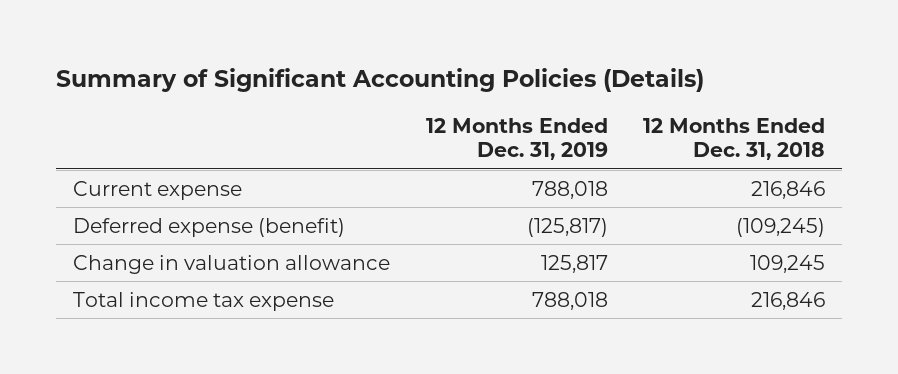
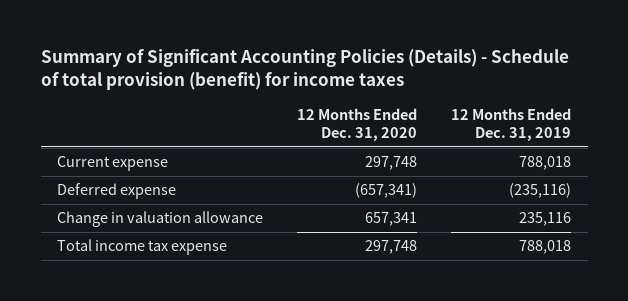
- Summary of Significant Accounting Policies (Details)
+ Summary of Significant Accounting Policies (Details) - Schedule of total provision (benefit) for income taxes
- | 12 Months Ended Dec. 31, 2019 | 12 Months Ended Dec. 31, 2018
+ | 12 Months Ended Dec. 31, 2020 | 12 Months Ended Dec. 31, 2019
- Deferred expense (benefit) | (125,817) | (109,245)
- Change in valuation allowance | 125,817 | 109,245
+ Deferred expense | (657,341) | (235,116)
+ Change in valuation allowance | 657,341 | 235,116

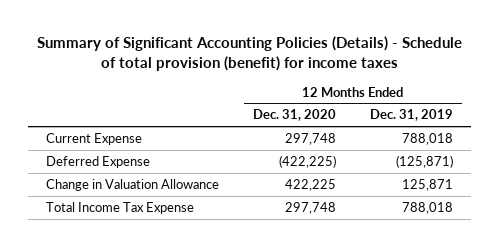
- Current expense | 297,748 | 788,018
- Deferred expense | (657,341) | (235,116)
- Change in valuation allowance | 657,341 | 235,116
- Total income tax expense | 297,748 | 788,018
+ Current Expense | 297,748 | 788,018
+ Deferred Expense | (422,225) | (125,871)
+ Change in Valuation Allowance | 422,225 | 125,871
+ Total Income Tax Expense | 297,748 | 788,018

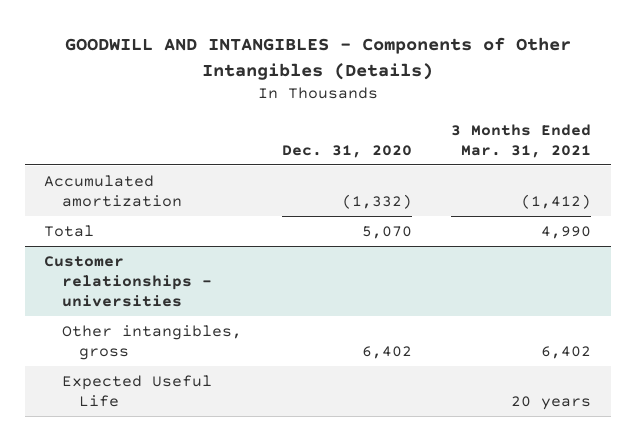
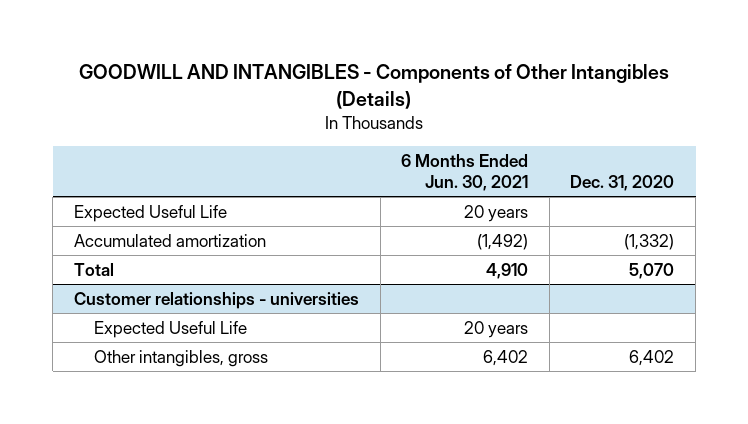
- | Dec. 31, 2020 | 3 Months Ended Mar. 31, 2021
+ | 6 Months Ended Jun. 30, 2021 | Dec. 31, 2020
+ Expected Useful Life | 20 years |
@ Customer relationships - universities
moved down: Other intangibles, gross | 6,402 | 6,402

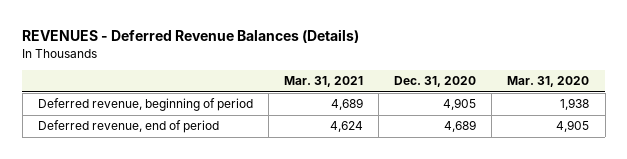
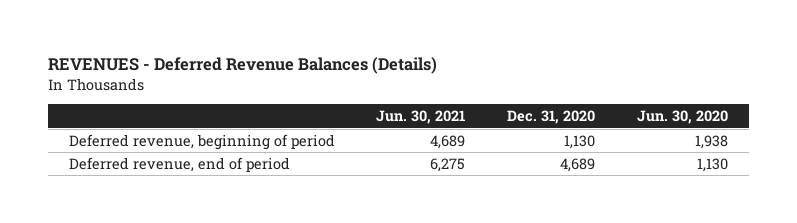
- | Mar. 31, 2021 | Dec. 31, 2020 | Mar. 31, 2020
+ | Jun. 30, 2021 | Dec. 31, 2020 | Jun. 30, 2020
- Deferred revenue, beginning of period | 4,689 | 4,905 | 1,938
+ Deferred revenue, beginning of period | 4,689 | 1,130 | 1,938

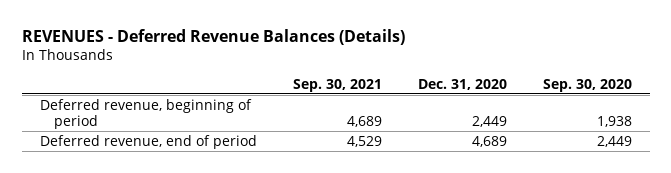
- | Jun. 30, 2021 | Dec. 31, 2020 | Jun. 30, 2020
+ | Sep. 30, 2021 | Dec. 31, 2020 | Sep. 30, 2020
- Deferred revenue, beginning of period | 4,689 | 1,130 | 1,938
+ Deferred revenue, beginning of period | 4,689 | 2,449 | 1,938

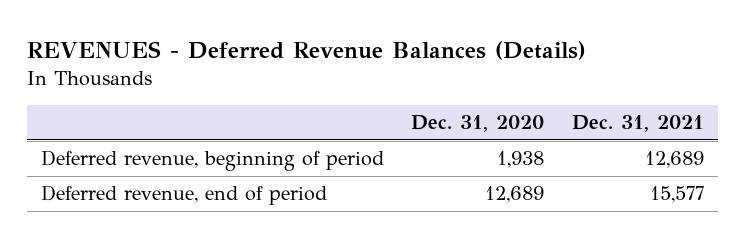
- | Sep. 30, 2021 | Dec. 31, 2020 | Sep. 30, 2020
+ | Dec. 31, 2020 | Dec. 31, 2021
- Deferred revenue, beginning of period | 4,689 | 2,449 | 1,938
- Deferred revenue, end of period | 4,529 | 4,689 | 2,449
+ Deferred revenue, beginning of period | 1,938 | 12,689
+ Deferred revenue, end of period | 12,689 | 15,577

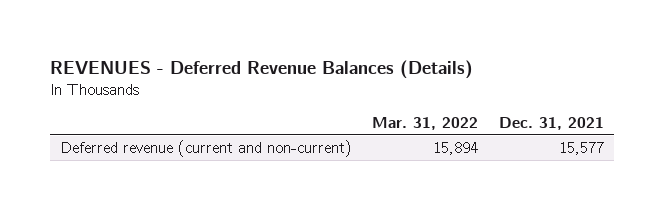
- | Dec. 31, 2020 | Dec. 31, 2021
+ | Mar. 31, 2022 | Dec. 31, 2021
- Deferred revenue, beginning of period | 1,938 | 12,689
- Deferred revenue, end of period | 12,689 | 15,577
+ Deferred revenue (current and non-current) | 15,894 | 15,577

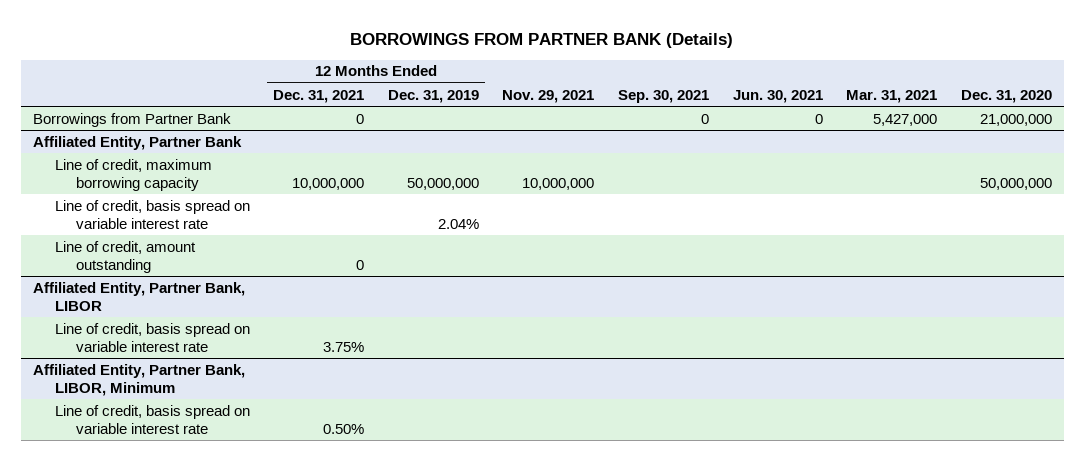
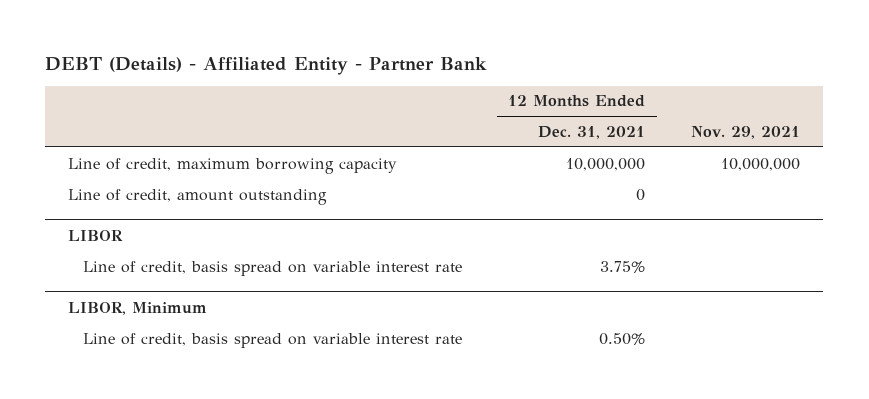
- BORROWINGS FROM PARTNER BANK (Details)
+ DEBT (Details) - Affiliated Entity - Partner Bank
- | 12 Months Ended Dec. 31, 2021 | 12 Months Ended Dec. 31, 2019 | Nov. 29, 2021 | Sep. 30, 2021 | Jun. 30, 2021 | Mar. 31, 2021 | Dec. 31, 2020
+ | 12 Months Ended Dec. 31, 2021 | Nov. 29, 2021
- Borrowings from Partner Bank | 0 | | | 0 | 0 | 5,427,000 | 21,000,000
- Affiliated Entity, Partner Bank
- Line of credit, basis spread on variable interest rate | | 2.04% | | | | |
- Affiliated Entity, Partner Bank, LIBOR
+ LIBOR
- Affiliated Entity, Partner Bank, LIBOR, Minimum
+ LIBOR, Minimum

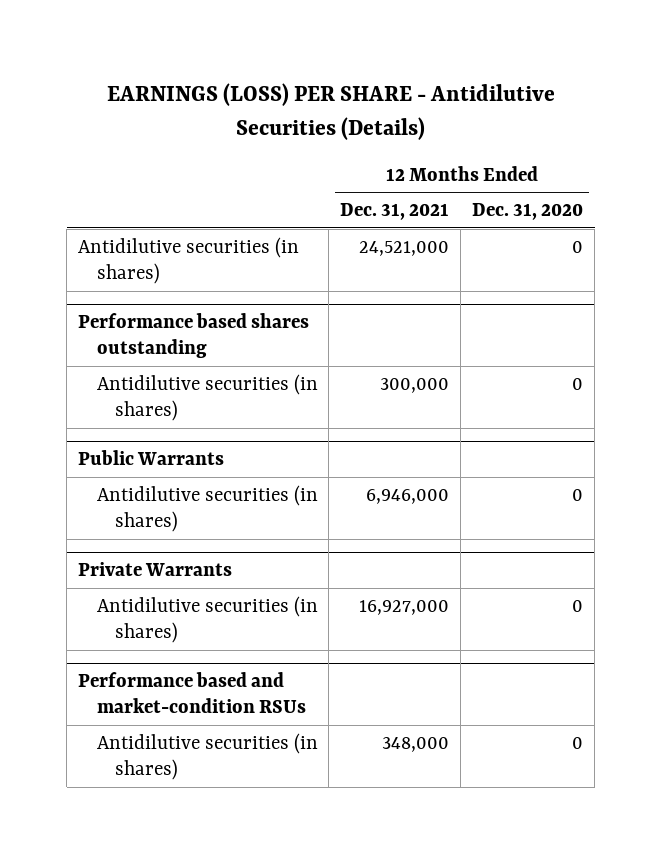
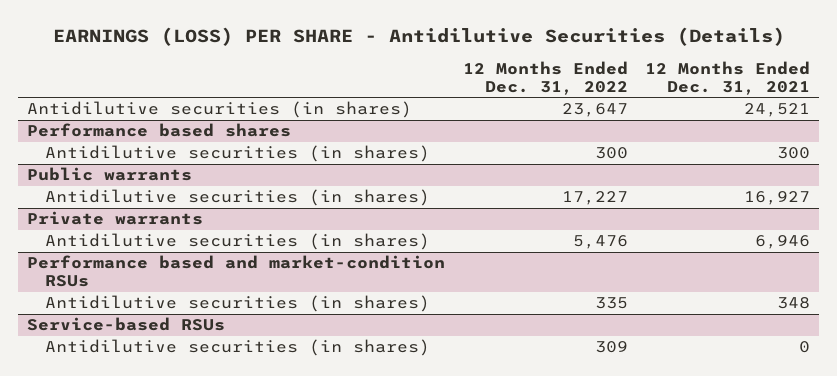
- | 12 Months Ended Dec. 31, 2021 | 12 Months Ended Dec. 31, 2020
+ | 12 Months Ended Dec. 31, 2022 | 12 Months Ended Dec. 31, 2021
- Antidilutive securities (in shares) | 24,521,000 | 0
- Performance based shares outstanding
- Antidilutive securities (in shares) | 300,000 | 0
- Public Warrants
- Antidilutive securities (in shares) | 6,946,000 | 0
- Private Warrants
- Antidilutive securities (in shares) | 16,927,000 | 0
+ Antidilutive securities (in shares) | 23,647 | 24,521
+ Performance based shares
+ Antidilutive securities (in shares) | 300 | 300
+ Public warrants
+ Antidilutive securities (in shares) | 17,227 | 16,927
+ Private warrants
+ Antidilutive securities (in shares) | 5,476 | 6,946
@ Performance based and market-condition RSUs
- Antidilutive securities (in shares) | 348,000 | 0
+ Antidilutive securities (in shares) | 335 | 348
+ Service-based RSUs
+ Antidilutive securities (in shares) | 309 | 0

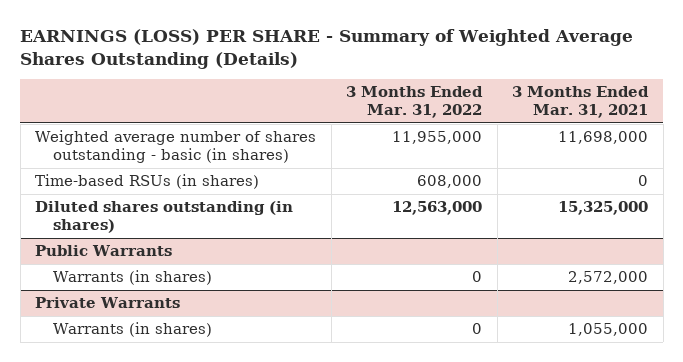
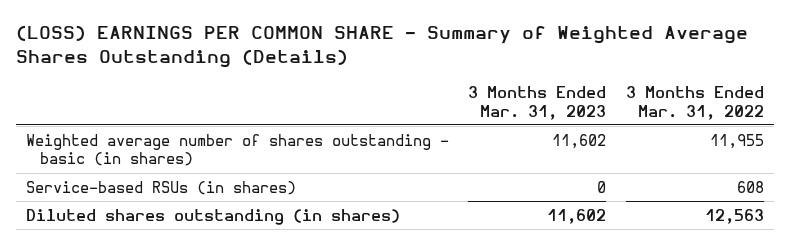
- EARNINGS (LOSS) PER SHARE - Summary of Weighted Average Shares Outstanding (Details)
+ (LOSS) EARNINGS PER COMMON SHARE - Summary of Weighted Average Shares Outstanding (Details)
- | 3 Months Ended Mar. 31, 2022 | 3 Months Ended Mar. 31, 2021
+ | 3 Months Ended Mar. 31, 2023 | 3 Months Ended Mar. 31, 2022
- Weighted average number of shares outstanding - basic (in shares) | 11,955,000 | 11,698,000
- Time-based RSUs (in shares) | 608,000 | 0
- Diluted shares outstanding (in shares) | 12,563,000 | 15,325,000
- Public Warrants
- Warrants (in shares) | 0 | 2,572,000
- Private Warrants
- Warrants (in shares) | 0 | 1,055,000
+ Weighted average number of shares outstanding - basic (in shares) | 11,602 | 11,955
+ Service-based RSUs (in shares) | 0 | 608
+ Diluted shares outstanding (in shares) | 11,602 | 12,563

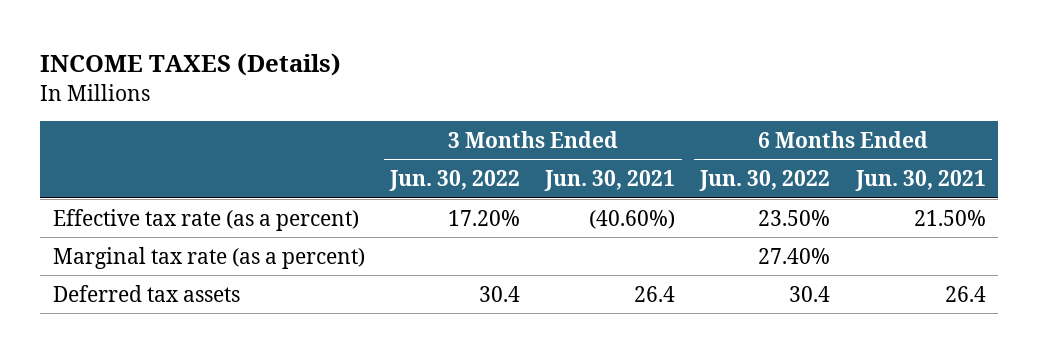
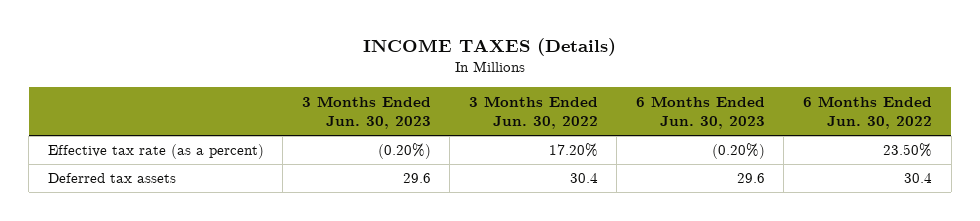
- | 3 Months Ended Jun. 30, 2022 | 3 Months Ended Jun. 30, 2021 | 6 Months Ended Jun. 30, 2022 | 6 Months Ended Jun. 30, 2021
+ | 3 Months Ended Jun. 30, 2023 | 3 Months Ended Jun. 30, 2022 | 6 Months Ended Jun. 30, 2023 | 6 Months Ended Jun. 30, 2022
- Marginal tax rate (as a percent) | | | 27.40% |

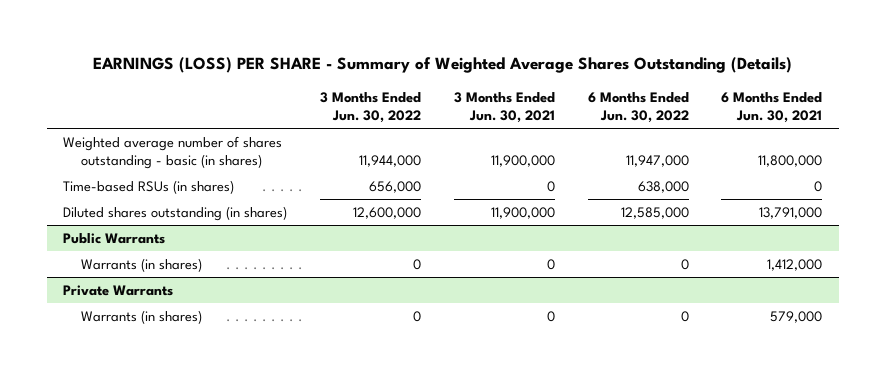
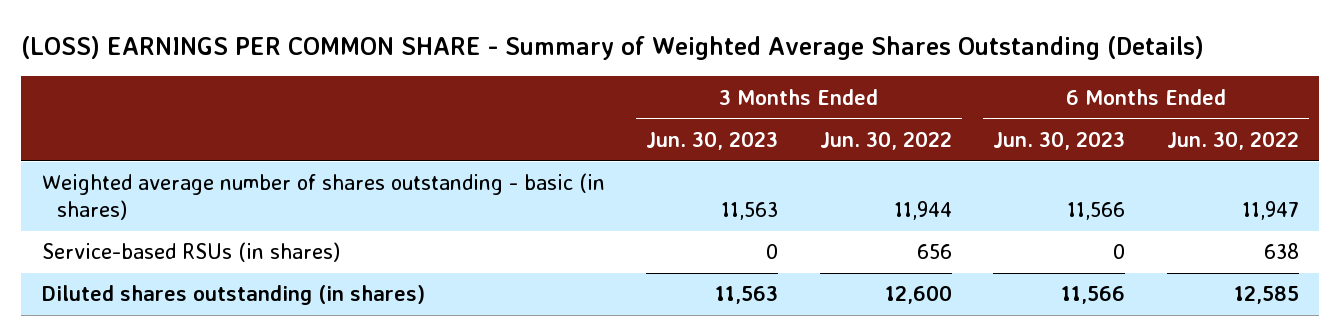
- EARNINGS (LOSS) PER SHARE - Summary of Weighted Average Shares Outstanding (Details)
+ (LOSS) EARNINGS PER COMMON SHARE - Summary of Weighted Average Shares Outstanding (Details)
- | 3 Months Ended Jun. 30, 2022 | 3 Months Ended Jun. 30, 2021 | 6 Months Ended Jun. 30, 2022 | 6 Months Ended Jun. 30, 2021
+ | 3 Months Ended Jun. 30, 2023 | 3 Months Ended Jun. 30, 2022 | 6 Months Ended Jun. 30, 2023 | 6 Months Ended Jun. 30, 2022
- Weighted average number of shares outstanding - basic (in shares) | 11,944,000 | 11,900,000 | 11,947,000 | 11,800,000
- Time-based RSUs (in shares) | 656,000 | 0 | 638,000 | 0
- Diluted shares outstanding (in shares) | 12,600,000 | 11,900,000 | 12,585,000 | 13,791,000
- Public Warrants
- Warrants (in shares) | 0 | 0 | 0 | 1,412,000
- Private Warrants
- Warrants (in shares) | 0 | 0 | 0 | 579,000
+ Weighted average number of shares outstanding - basic (in shares) | 11,563 | 11,944 | 11,566 | 11,947
+ Service-based RSUs (in shares) | 0 | 656 | 0 | 638
+ Diluted shares outstanding (in shares) | 11,563 | 12,600 | 11,566 | 12,585

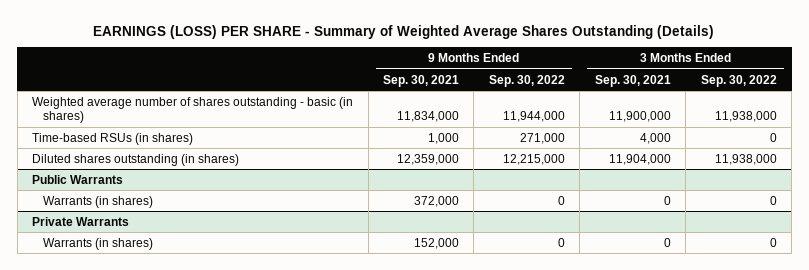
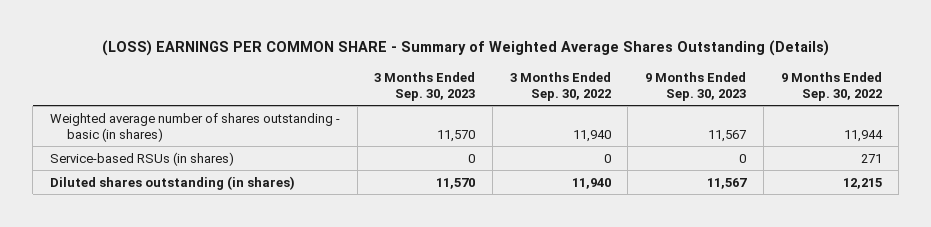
- EARNINGS (LOSS) PER SHARE - Summary of Weighted Average Shares Outstanding (Details)
+ (LOSS) EARNINGS PER COMMON SHARE - Summary of Weighted Average Shares Outstanding (Details)
- | 9 Months Ended Sep. 30, 2021 | 9 Months Ended Sep. 30, 2022 | 3 Months Ended Sep. 30, 2021 | 3 Months Ended Sep. 30, 2022
+ | 3 Months Ended Sep. 30, 2023 | 3 Months Ended Sep. 30, 2022 | 9 Months Ended Sep. 30, 2023 | 9 Months Ended Sep. 30, 2022
- Weighted average number of shares outstanding - basic (in shares) | 11,834,000 | 11,944,000 | 11,900,000 | 11,938,000
- Time-based RSUs (in shares) | 1,000 | 271,000 | 4,000 | 0
- Diluted shares outstanding (in shares) | 12,359,000 | 12,215,000 | 11,904,000 | 11,938,000
- Public Warrants
- Warrants (in shares) | 372,000 | 0 | 0 | 0
- Private Warrants
- Warrants (in shares) | 152,000 | 0 | 0 | 0
+ Weighted average number of shares outstanding - basic (in shares) | 11,570 | 11,940 | 11,567 | 11,944
+ Service-based RSUs (in shares) | 0 | 0 | 0 | 271
+ Diluted shares outstanding (in shares) | 11,570 | 11,940 | 11,567 | 12,215

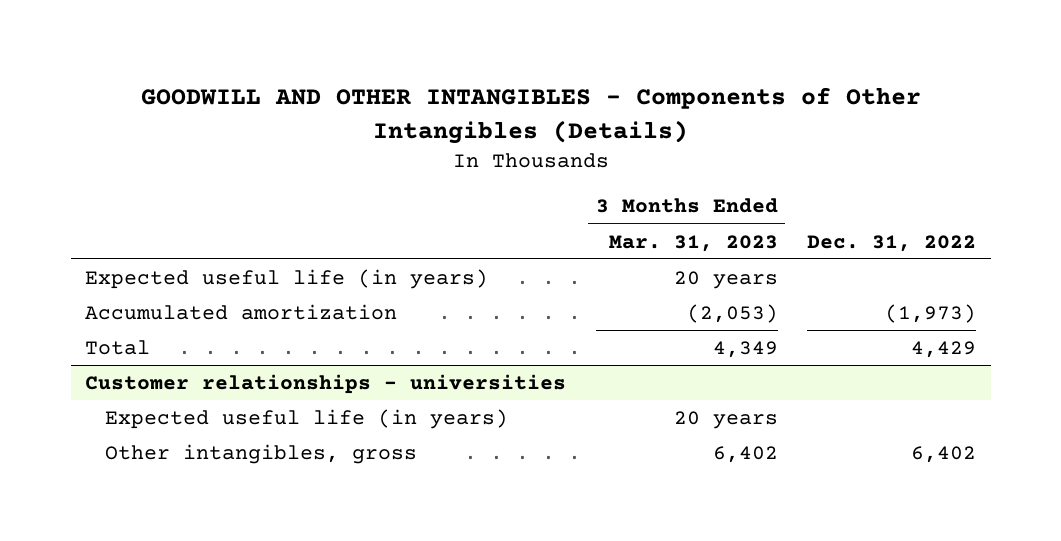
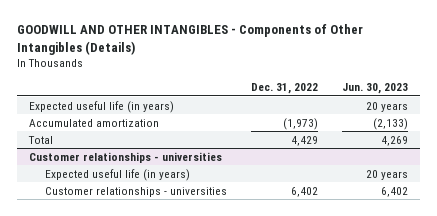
- | 3 Months Ended Mar. 31, 2023 | Dec. 31, 2022
+ | Dec. 31, 2022 | Jun. 30, 2023
@ Customer relationships - universities
- Other intangibles, gross | 6,402 | 6,402
+ Customer relationships - universities | 6,402 | 6,402

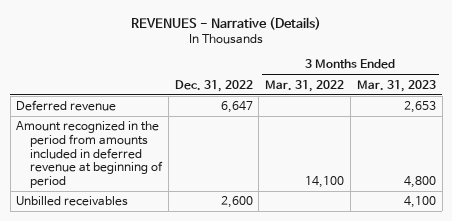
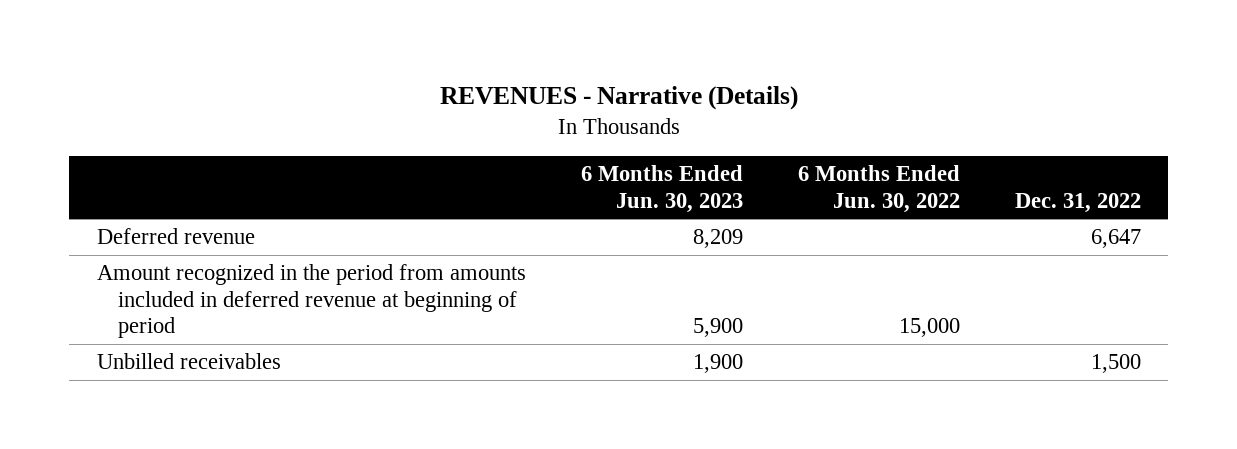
- | Dec. 31, 2022 | 3 Months Ended Mar. 31, 2022 | 3 Months Ended Mar. 31, 2023
+ | 6 Months Ended Jun. 30, 2023 | 6 Months Ended Jun. 30, 2022 | Dec. 31, 2022
- Unbilled receivables | 2,600 | | 4,100
+ Unbilled receivables | 1,900 | | 1,500

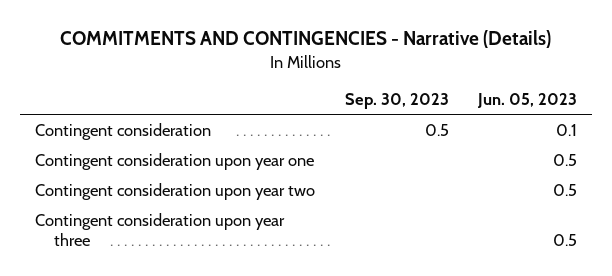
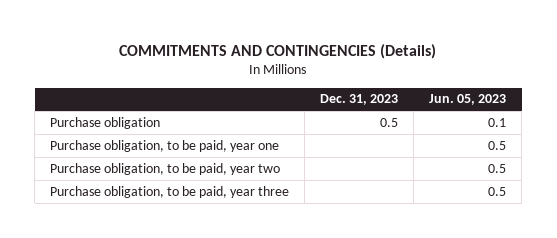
- COMMITMENTS AND CONTINGENCIES - Narrative (Details)
+ COMMITMENTS AND CONTINGENCIES (Details)
- | Sep. 30, 2023 | Jun. 05, 2023
+ | Dec. 31, 2023 | Jun. 05, 2023
- Contingent consideration | 0.5 | 0.1
- Contingent consideration upon year one | | 0.5
- Contingent consideration upon year two | | 0.5
- Contingent consideration upon year three | | 0.5
+ Purchase obligation | 0.5 | 0.1
+ Purchase obligation, to be paid, year one | | 0.5
+ Purchase obligation, to be paid, year two | | 0.5
+ Purchase obligation, to be paid, year three | | 0.5

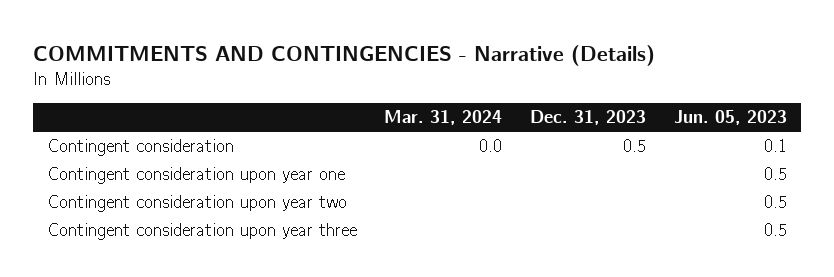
- COMMITMENTS AND CONTINGENCIES (Details)
+ COMMITMENTS AND CONTINGENCIES - Narrative (Details)
- | Dec. 31, 2023 | Jun. 05, 2023
+ | Mar. 31, 2024 | Dec. 31, 2023 | Jun. 05, 2023
- Purchase obligation | 0.5 | 0.1
- Purchase obligation, to be paid, year one | | 0.5
- Purchase obligation, to be paid, year two | | 0.5
- Purchase obligation, to be paid, year three | | 0.5
+ Contingent consideration | 0.0 | 0.5 | 0.1
+ Contingent consideration upon year one | | | 0.5
+ Contingent consideration upon year two | | | 0.5
+ Contingent consideration upon year three | | | 0.5

